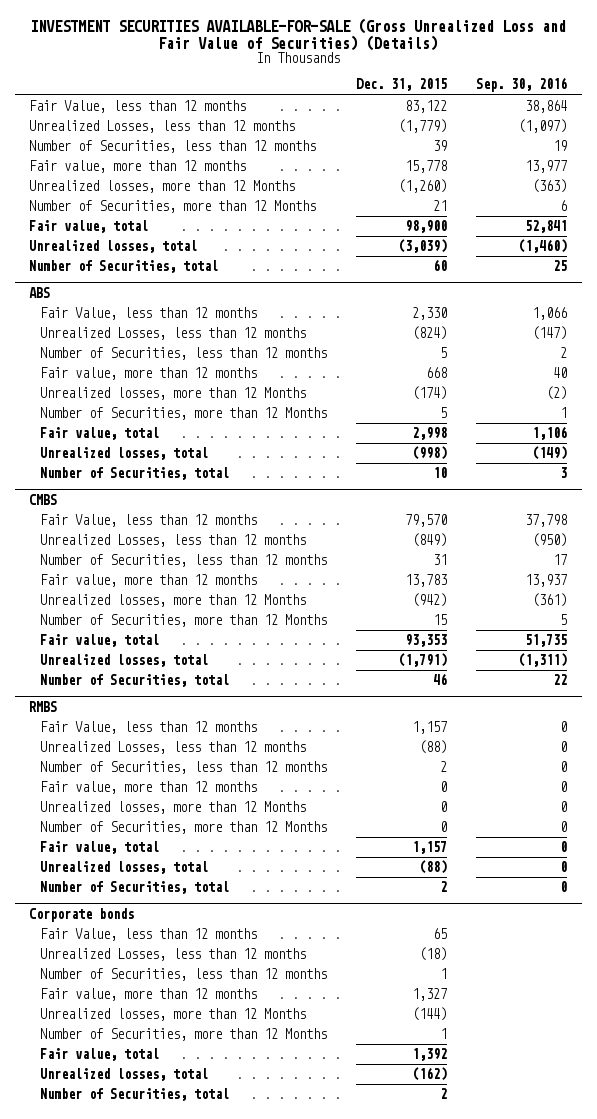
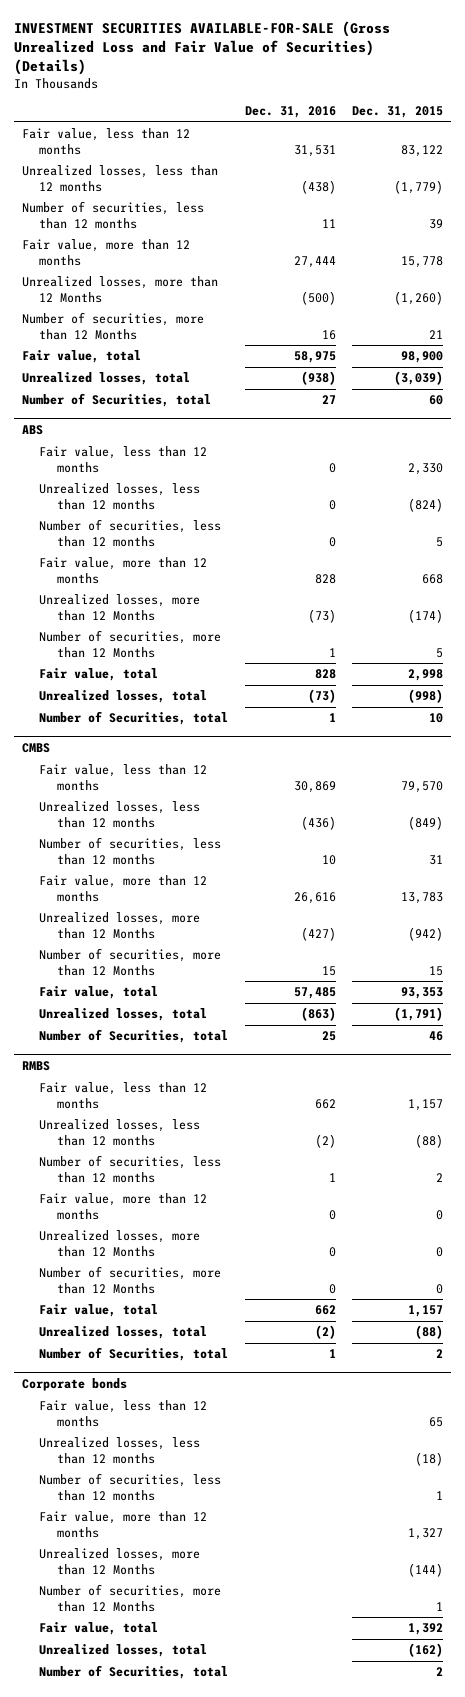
- | Dec. 31, 2015 | Sep. 30, 2016
+ | Dec. 31, 2016 | Dec. 31, 2015
- Fair Value, less than 12 months | 83,122 | 38,864
- Unrealized Losses, less than 12 months | (1,779) | (1,097)
- Number of Securities, less than 12 months | 39 | 19
+ Fair value, less than 12 months | 31,531 | 83,122
+ Unrealized losses, less than 12 months | (438) | (1,779)
+ Number of securities, less than 12 months | 11 | 39
- Number of Securities, more than 12 Months | 21 | 6
+ Number of securities, more than 12 Months | 16 | 21
@ ABS
- Fair Value, less than 12 months | 2,330 | 1,066
- Unrealized Losses, less than 12 months | (824) | (147)
- Number of Securities, less than 12 months | 5 | 2
+ Fair value, less than 12 months | 0 | 2,330
+ Unrealized losses, less than 12 months | 0 | (824)
+ Number of securities, less than 12 months | 0 | 5
- Number of Securities, more than 12 Months | 5 | 1
+ Number of securities, more than 12 Months | 1 | 5
@ CMBS
- Fair Value, less than 12 months | 79,570 | 37,798
- Unrealized Losses, less than 12 months | (849) | (950)
- Number of Securities, less than 12 months | 31 | 17
+ Fair value, less than 12 months | 30,869 | 79,570
+ Unrealized losses, less than 12 months | (436) | (849)
+ Number of securities, less than 12 months | 10 | 31
- Number of Securities, more than 12 Months | 15 | 5
+ Number of securities, more than 12 Months | 15 | 15
@ RMBS
- Fair Value, less than 12 months | 1,157 | 0
- Unrealized Losses, less than 12 months | (88) | 0
- Number of Securities, less than 12 months | 2 | 0
+ Fair value, less than 12 months | 662 | 1,157
+ Unrealized losses, less than 12 months | (2) | (88)
+ Number of securities, less than 12 months | 1 | 2
- Number of Securities, more than 12 Months | 0 | 0
+ Number of securities, more than 12 Months | 0 | 0
@ Corporate bonds
- Fair Value, less than 12 months | 65 |
- Unrealized Losses, less than 12 months | (18) |
- Number of Securities, less than 12 months | 1 |
+ Fair value, less than 12 months | | 65
+ Unrealized losses, less than 12 months | | (18)
+ Number of securities, less than 12 months | | 1
- Number of Securities, more than 12 Months | 1 |
+ Number of securities, more than 12 Months | | 1

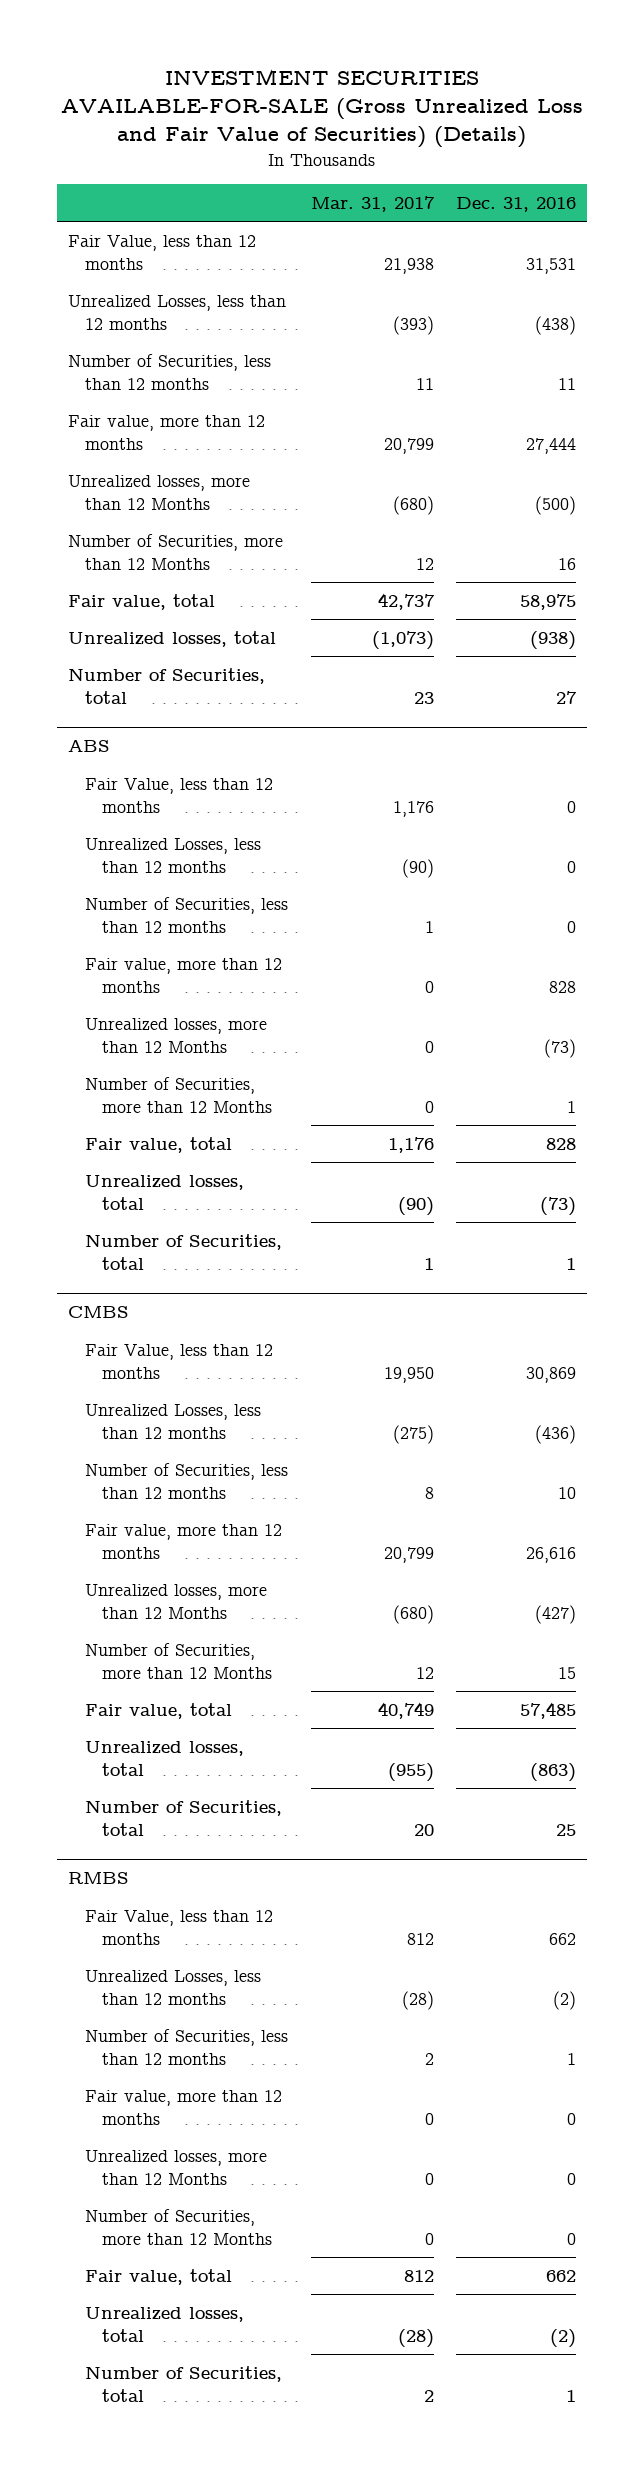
- | Dec. 31, 2016 | Dec. 31, 2015
+ | Mar. 31, 2017 | Dec. 31, 2016
- Fair value, less than 12 months | 31,531 | 83,122
- Unrealized losses, less than 12 months | (438) | (1,779)
- Number of securities, less than 12 months | 11 | 39
+ Fair Value, less than 12 months | 21,938 | 31,531
+ Unrealized Losses, less than 12 months | (393) | (438)
+ Number of Securities, less than 12 months | 11 | 11
- Number of securities, more than 12 Months | 16 | 21
+ Number of Securities, more than 12 Months | 12 | 16
@ ABS
- Fair value, less than 12 months | 0 | 2,330
- Unrealized losses, less than 12 months | 0 | (824)
- Number of securities, less than 12 months | 0 | 5
+ Fair Value, less than 12 months | 1,176 | 0
+ Unrealized Losses, less than 12 months | (90) | 0
+ Number of Securities, less than 12 months | 1 | 0
- Number of securities, more than 12 Months | 1 | 5
+ Number of Securities, more than 12 Months | 0 | 1
@ CMBS
- Fair value, less than 12 months | 30,869 | 79,570
- Unrealized losses, less than 12 months | (436) | (849)
- Number of securities, less than 12 months | 10 | 31
+ Fair Value, less than 12 months | 19,950 | 30,869
+ Unrealized Losses, less than 12 months | (275) | (436)
+ Number of Securities, less than 12 months | 8 | 10
- Number of securities, more than 12 Months | 15 | 15
+ Number of Securities, more than 12 Months | 12 | 15
@ RMBS
- Fair value, less than 12 months | 662 | 1,157
- Unrealized losses, less than 12 months | (2) | (88)
- Number of securities, less than 12 months | 1 | 2
+ Fair Value, less than 12 months | 812 | 662
+ Unrealized Losses, less than 12 months | (28) | (2)
+ Number of Securities, less than 12 months | 2 | 1
- Number of securities, more than 12 Months | 0 | 0
+ Number of Securities, more than 12 Months | 0 | 0
- Corporate bonds
- Fair value, less than 12 months | | 65
- Unrealized losses, less than 12 months | | (18)
- Number of securities, less than 12 months | | 1
- Fair value, more than 12 months | | 1,327
- Unrealized losses, more than 12 Months | | (144)
- Number of securities, more than 12 Months | | 1
- Fair value, total | | 1,392
- Unrealized losses, total | | (162)
- Number of Securities, total | | 2

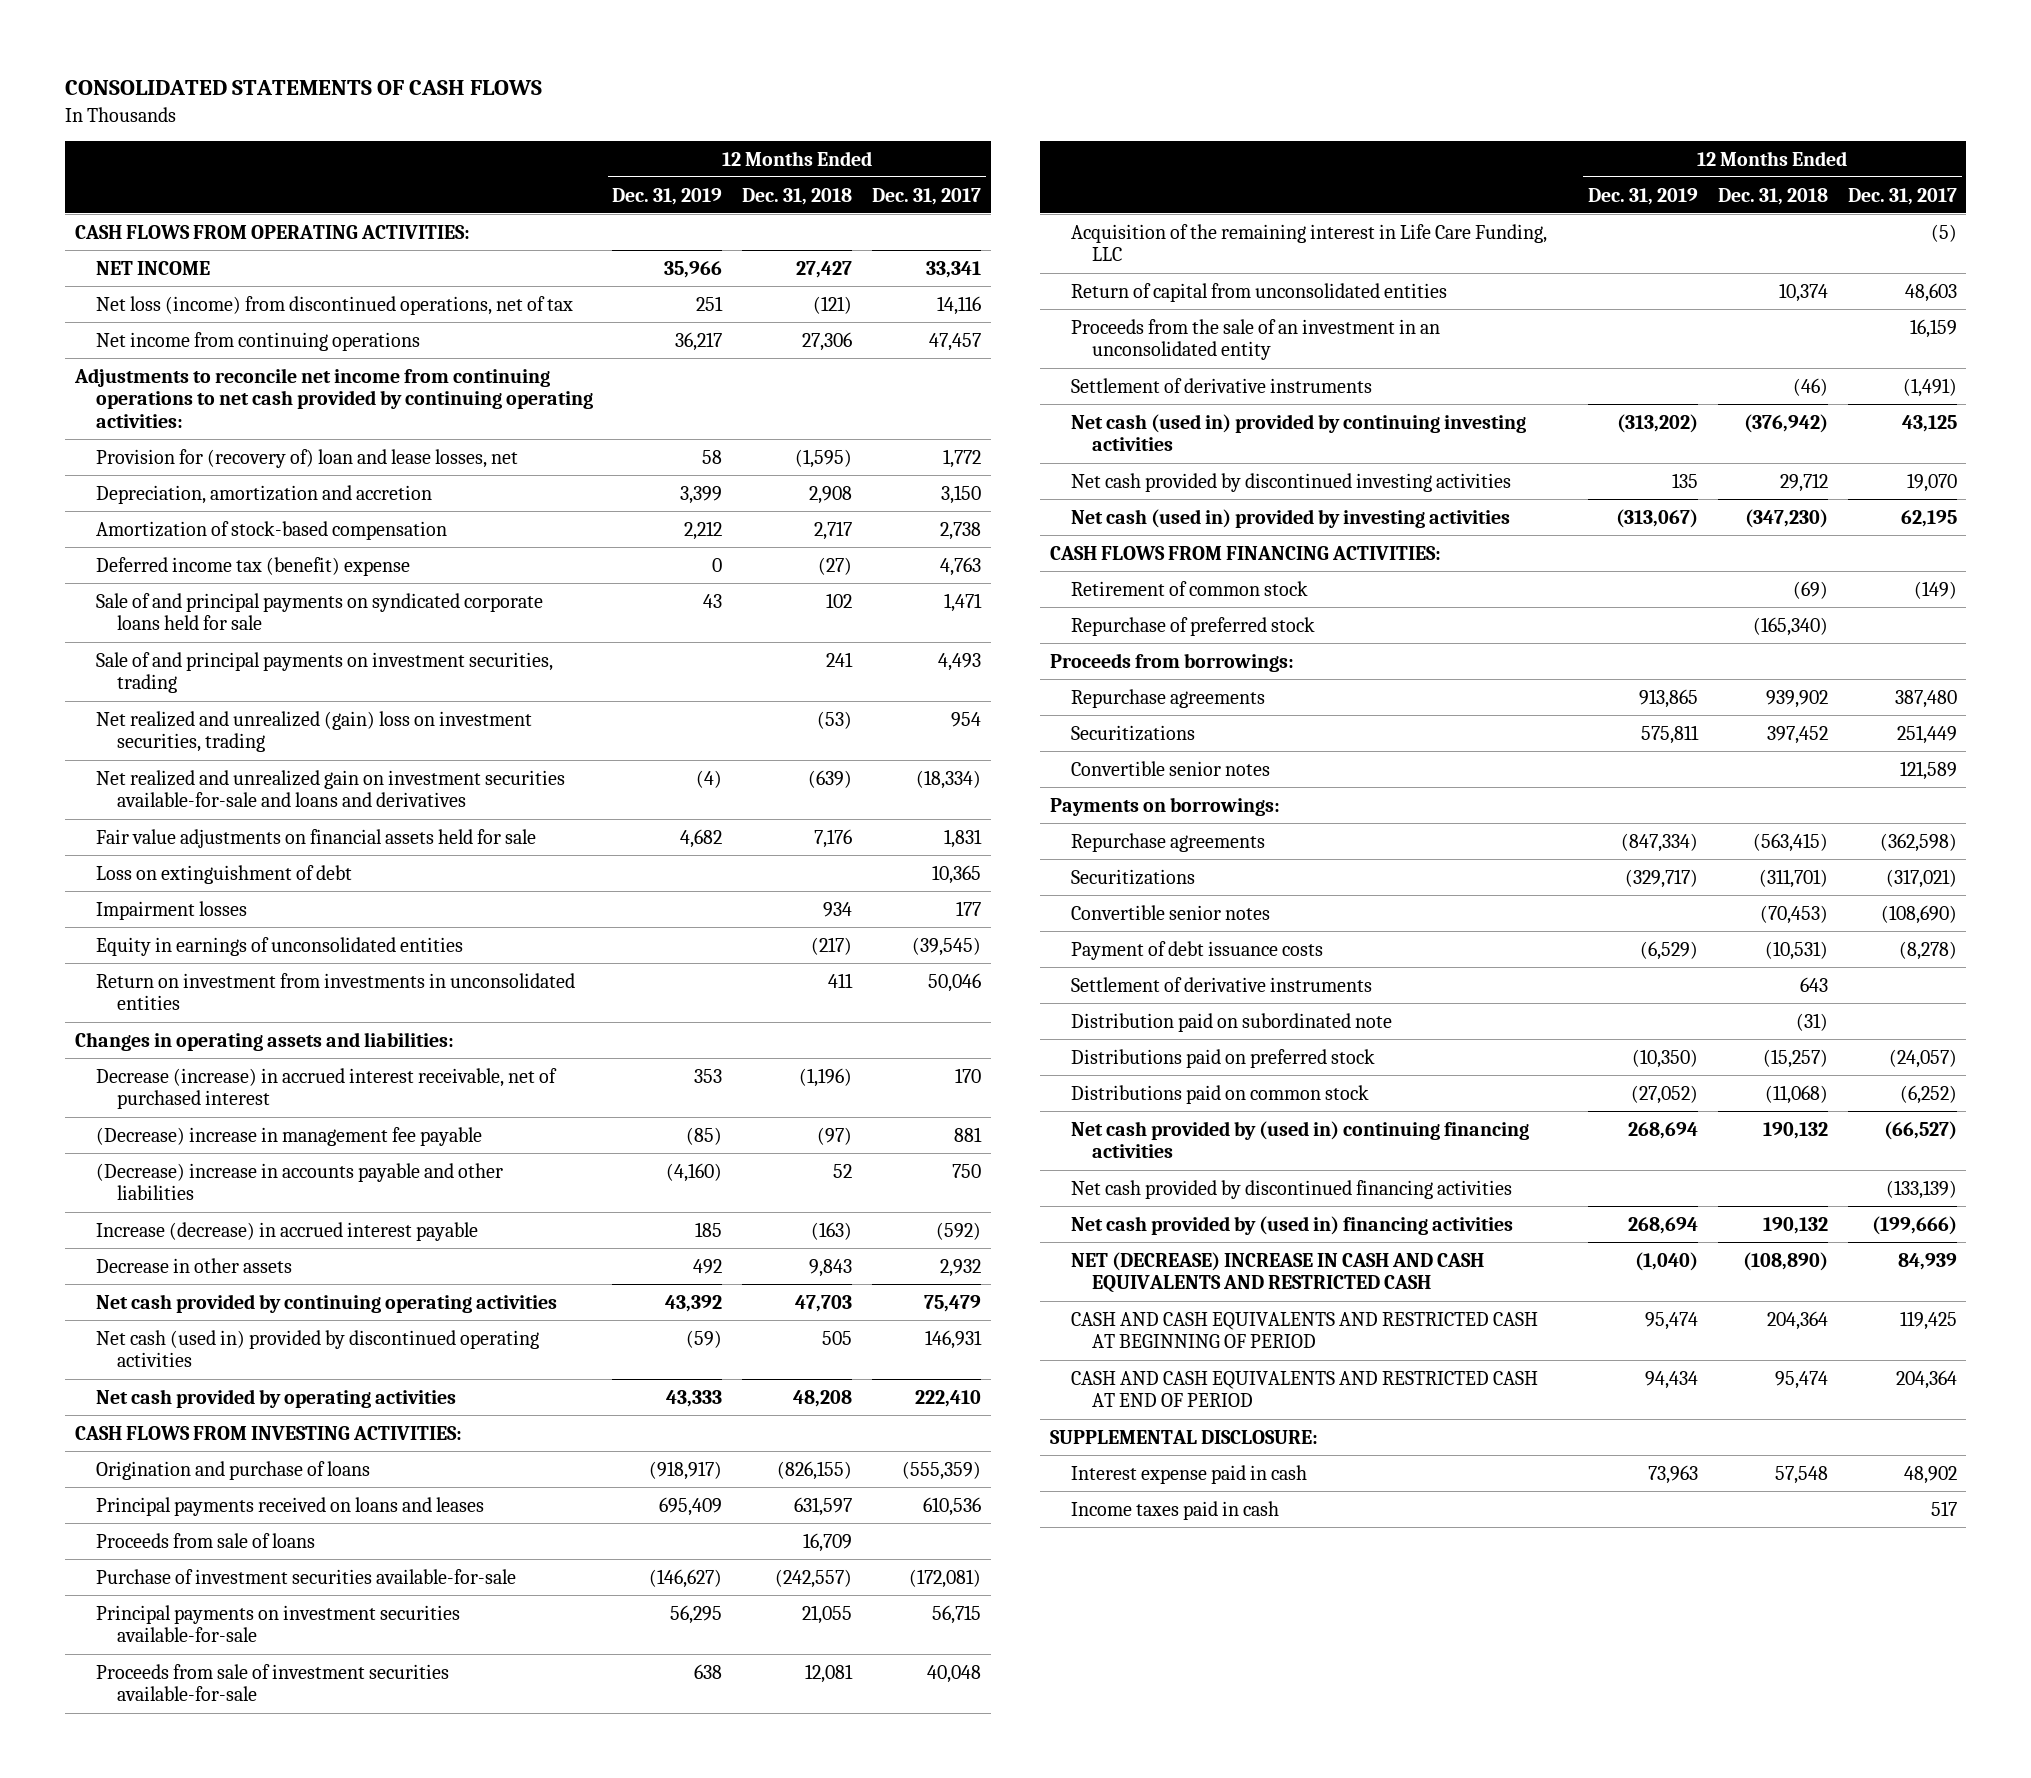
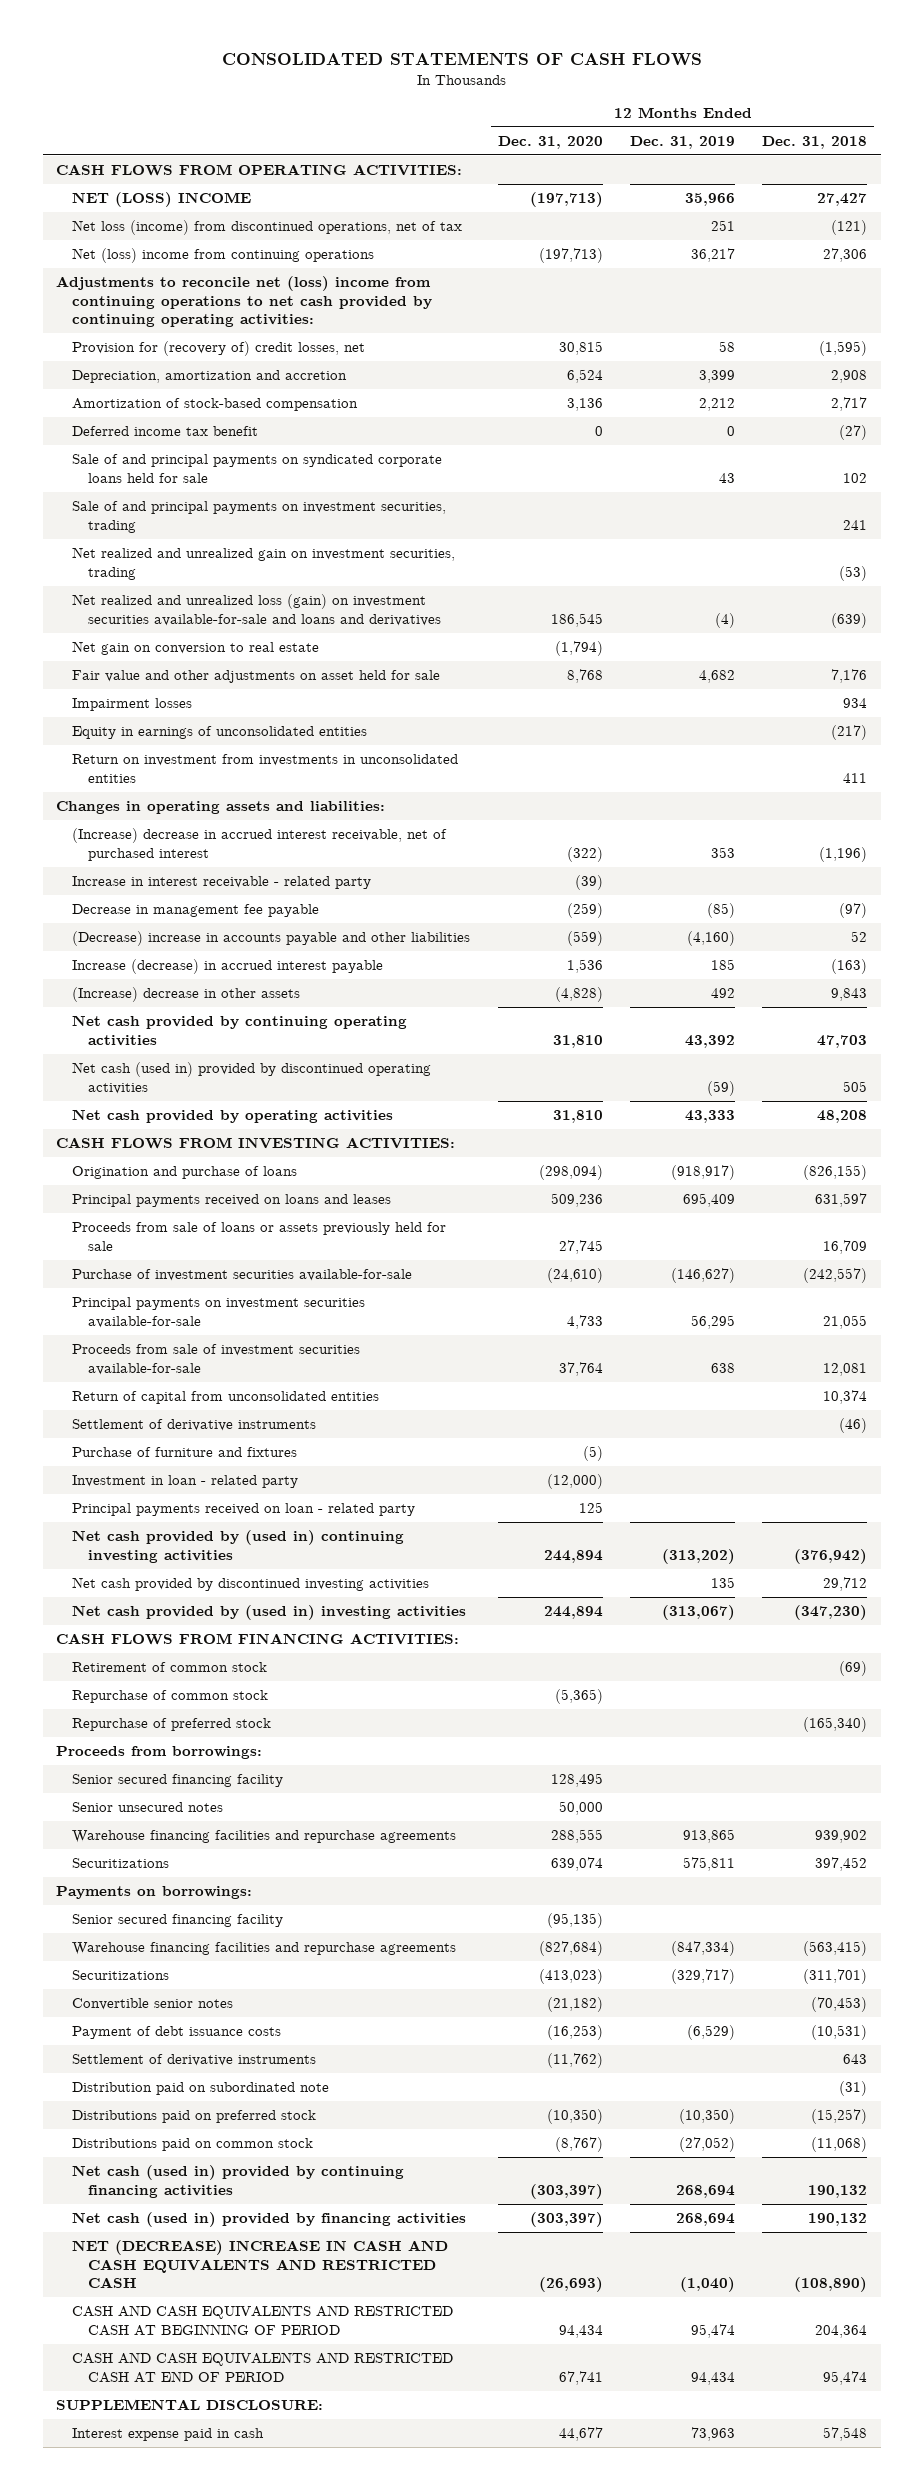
- | 12 Months Ended Dec. 31, 2019 | 12 Months Ended Dec. 31, 2018 | 12 Months Ended Dec. 31, 2017
+ | 12 Months Ended Dec. 31, 2020 | 12 Months Ended Dec. 31, 2019 | 12 Months Ended Dec. 31, 2018
- NET INCOME | 35,966 | 27,427 | 33,341
+ NET (LOSS) INCOME | (197,713) | 35,966 | 27,427
- Net income from continuing operations | 36,217 | 27,306 | 47,457
- Adjustments to reconcile net income from continuing operations to net cash provided by continuing operating activities:
- Provision for (recovery of) loan and lease losses, net | 58 | (1,595) | 1,772
+ Net (loss) income from continuing operations | (197,713) | 36,217 | 27,306
+ Adjustments to reconcile net (loss) income from continuing operations to net cash provided by continuing operating activities:
+ Provision for (recovery of) credit losses, net | 30,815 | 58 | (1,595)
- Deferred income tax (benefit) expense | 0 | (27) | 4,763
+ Deferred income tax benefit | 0 | 0 | (27)
- Net realized and unrealized (gain) loss on investment securities, trading | | (53) | 954
- Net realized and unrealized gain on investment securities available-for-sale and loans and derivatives | (4) | (639) | (18,334)
- Fair value adjustments on financial assets held for sale | 4,682 | 7,176 | 1,831
- Loss on extinguishment of debt | | | 10,365
+ Net realized and unrealized gain on investment securities, trading | | | (53)
+ Net realized and unrealized loss (gain) on investment securities available-for-sale and loans and derivatives | 186,545 | (4) | (639)
+ Net gain on conversion to real estate | (1,794) | |
+ Fair value and other adjustments on asset held for sale | 8,768 | 4,682 | 7,176
- Decrease (increase) in accrued interest receivable, net of purchased interest | 353 | (1,196) | 170
- (Decrease) increase in management fee payable | (85) | (97) | 881
+ (Increase) decrease in accrued interest receivable, net of purchased interest | (322) | 353 | (1,196)
+ Increase in interest receivable - related party | (39) | |
+ Decrease in management fee payable | (259) | (85) | (97)
- Decrease in other assets | 492 | 9,843 | 2,932
+ (Increase) decrease in other assets | (4,828) | 492 | 9,843
- Proceeds from sale of loans | | 16,709 |
+ Proceeds from sale of loans or assets previously held for sale | 27,745 | | 16,709
- Acquisition of the remaining interest in Life Care Funding, LLC | | | (5)
- Proceeds from the sale of an investment in an unconsolidated entity | | | 16,159
- Net cash (used in) provided by continuing investing activities | (313,202) | (376,942) | 43,125
+ Purchase of furniture and fixtures | (5) | |
+ Investment in loan - related party | (12,000) | |
+ Principal payments received on loan - related party | 125 | |
+ Net cash provided by (used in) continuing investing activities | 244,894 | (313,202) | (376,942)
- Net cash (used in) provided by investing activities | (313,067) | (347,230) | 62,195
+ Net cash provided by (used in) investing activities | 244,894 | (313,067) | (347,230)
+ Repurchase of common stock | (5,365) | |
- Repurchase agreements | 913,865 | 939,902 | 387,480
+ Senior secured financing facility | 128,495 | |
+ Senior unsecured notes | 50,000 | |
+ Warehouse financing facilities and repurchase agreements | 288,555 | 913,865 | 939,902
- Convertible senior notes | | | 121,589
- Repurchase agreements | (847,334) | (563,415) | (362,598)
+ Senior secured financing facility | (95,135) | |
+ Warehouse financing facilities and repurchase agreements | (827,684) | (847,334) | (563,415)
- Net cash provided by (used in) continuing financing activities | 268,694 | 190,132 | (66,527)
- Net cash provided by discontinued financing activities | | | (133,139)
- Net cash provided by (used in) financing activities | 268,694 | 190,132 | (199,666)
+ Net cash (used in) provided by continuing financing activities | (303,397) | 268,694 | 190,132
+ Net cash (used in) provided by financing activities | (303,397) | 268,694 | 190,132
- Income taxes paid in cash | | | 517

